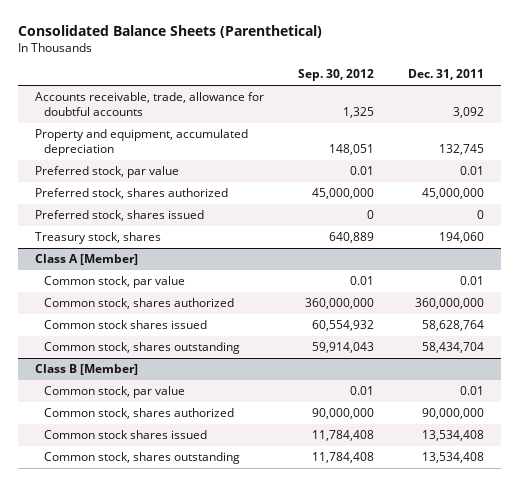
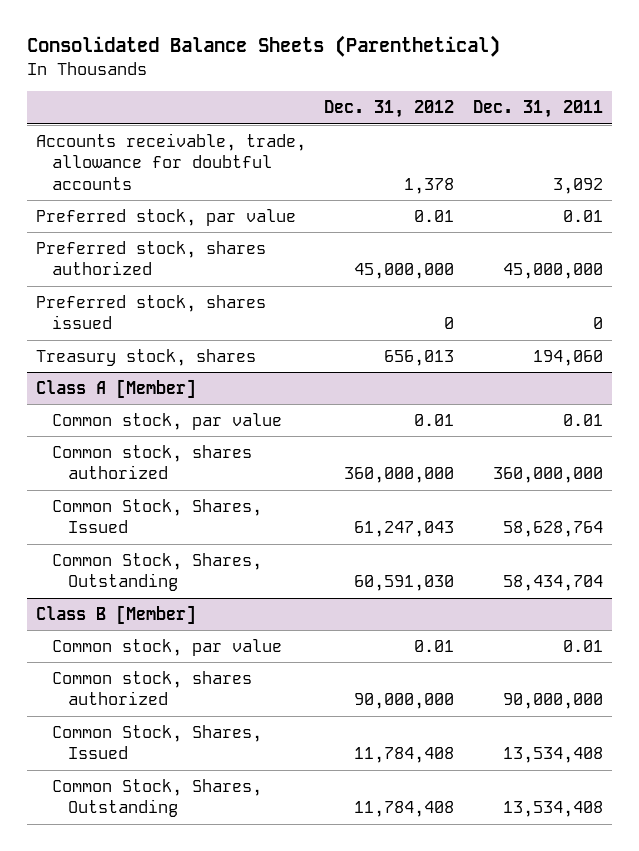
- | Sep. 30, 2012 | Dec. 31, 2011
+ | Dec. 31, 2012 | Dec. 31, 2011
- Property and equipment, accumulated depreciation | 148,051 | 132,745
@ Class A [Member]
- Common stock shares issued | 60,554,932 | 58,628,764
- Common stock, shares outstanding | 59,914,043 | 58,434,704
+ Common Stock, Shares, Issued | 61,247,043 | 58,628,764
+ Common Stock, Shares, Outstanding | 60,591,030 | 58,434,704
@ Class B [Member]
- Common stock shares issued | 11,784,408 | 13,534,408
- Common stock, shares outstanding | 11,784,408 | 13,534,408
+ Common Stock, Shares, Issued | 11,784,408 | 13,534,408
+ Common Stock, Shares, Outstanding | 11,784,408 | 13,534,408

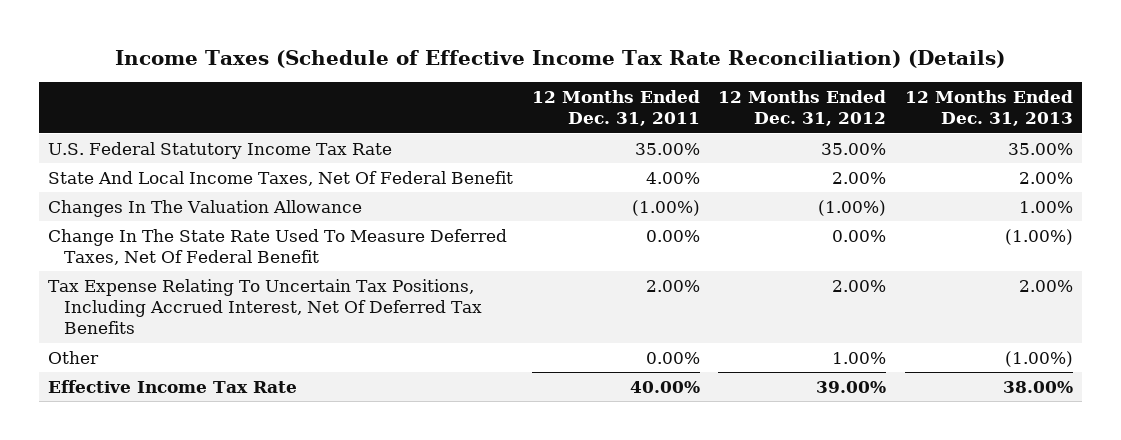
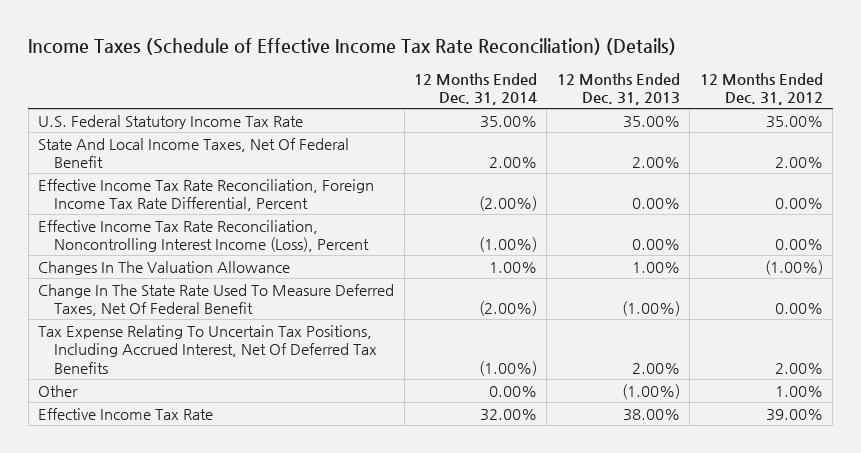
- | 12 Months Ended Dec. 31, 2011 | 12 Months Ended Dec. 31, 2012 | 12 Months Ended Dec. 31, 2013
+ | 12 Months Ended Dec. 31, 2014 | 12 Months Ended Dec. 31, 2013 | 12 Months Ended Dec. 31, 2012
+ Effective Income Tax Rate Reconciliation, Foreign Income Tax Rate Differential, Percent | (2.00%) | 0.00% | 0.00%
+ Effective Income Tax Rate Reconciliation, Noncontrolling Interest Income (Loss), Percent | (1.00%) | 0.00% | 0.00%

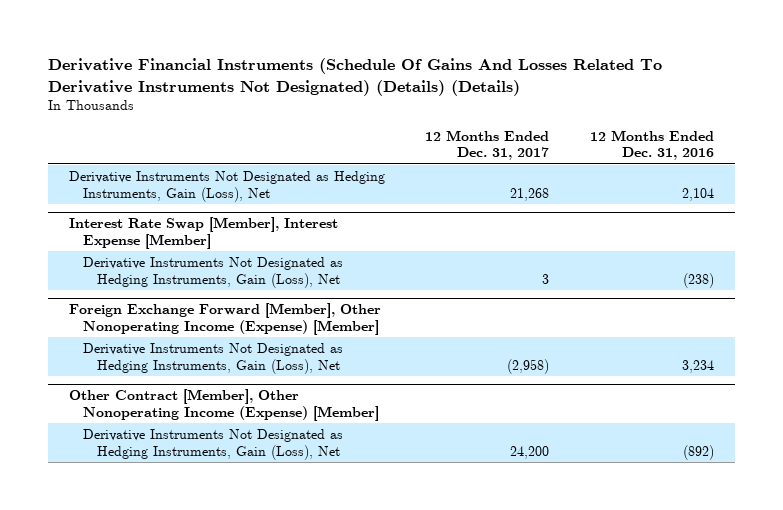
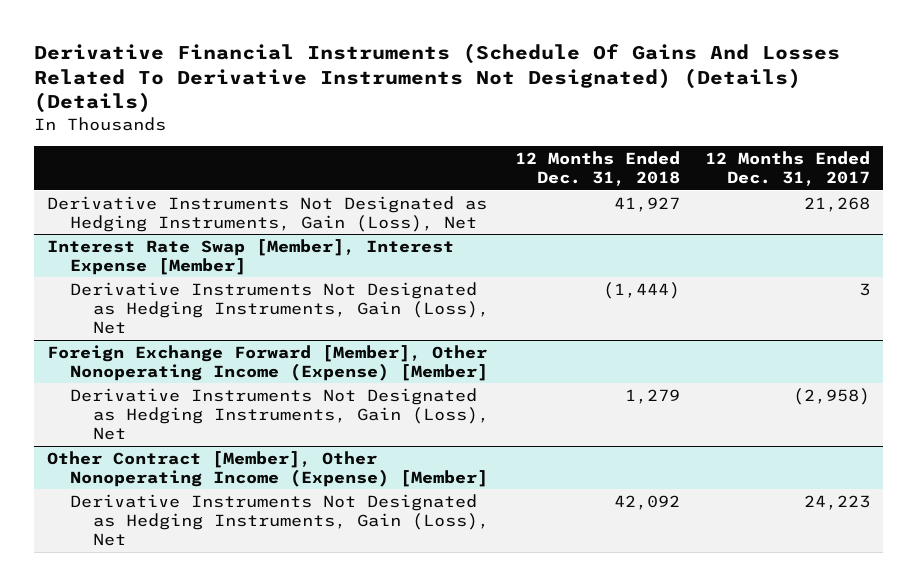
- | 12 Months Ended Dec. 31, 2017 | 12 Months Ended Dec. 31, 2016
+ | 12 Months Ended Dec. 31, 2018 | 12 Months Ended Dec. 31, 2017
@ Other Contract [Member], Other Nonoperating Income (Expense) [Member]
- Derivative Instruments Not Designated as Hedging Instruments, Gain (Loss), Net | 24,200 | (892)
+ Derivative Instruments Not Designated as Hedging Instruments, Gain (Loss), Net | 42,092 | 24,223

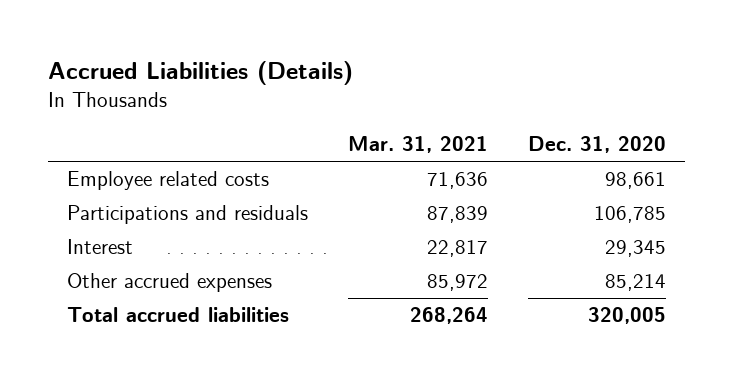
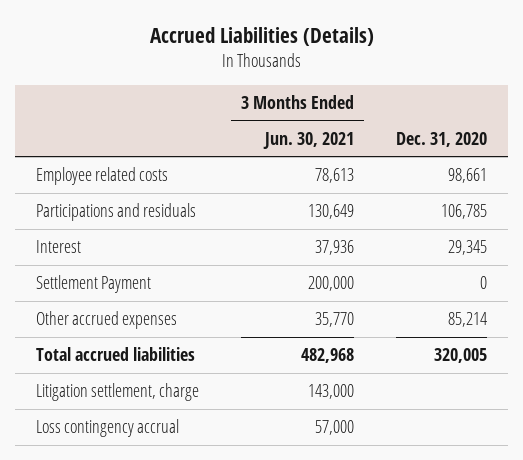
- | Mar. 31, 2021 | Dec. 31, 2020
+ | 3 Months Ended Jun. 30, 2021 | Dec. 31, 2020
+ Settlement Payment | 200,000 | 0
+ Litigation settlement, charge | 143,000 |
+ Loss contingency accrual | 57,000 |

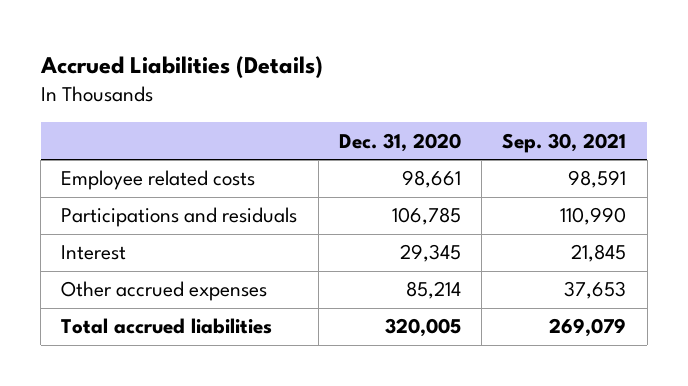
- | 3 Months Ended Jun. 30, 2021 | Dec. 31, 2020
+ | Dec. 31, 2020 | Sep. 30, 2021
- Settlement Payment | 200,000 | 0
- Litigation settlement, charge | 143,000 |
- Loss contingency accrual | 57,000 |

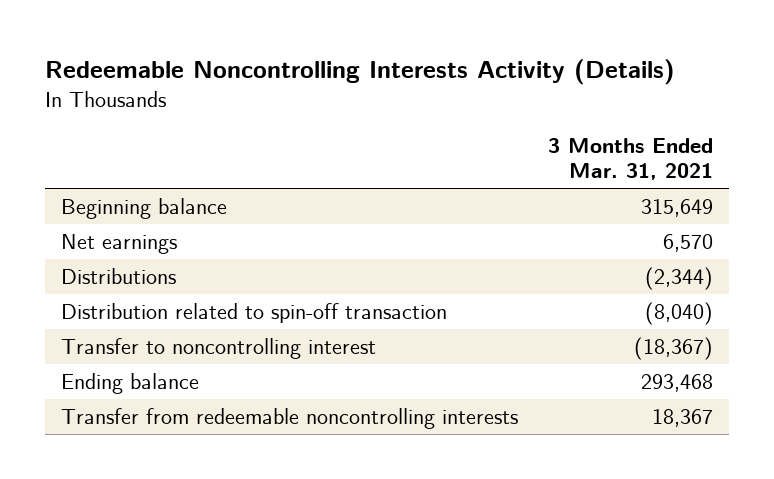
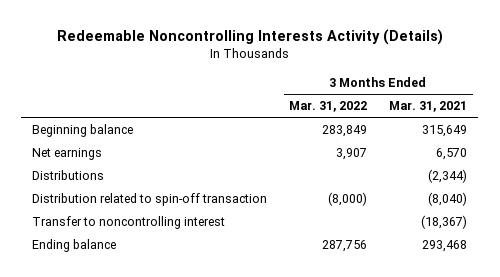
- | 3 Months Ended Mar. 31, 2021
+ | 3 Months Ended Mar. 31, 2022 | 3 Months Ended Mar. 31, 2021
- Transfer from redeemable noncontrolling interests | 18,367

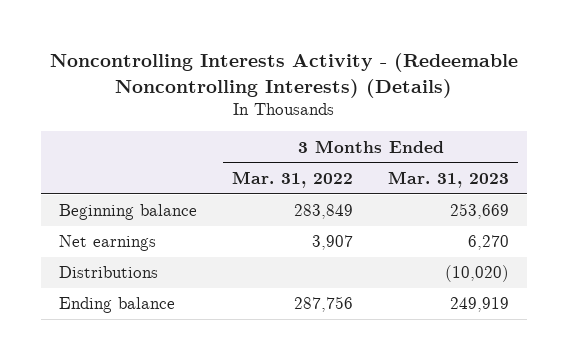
- Redeemable Noncontrolling Interests Activity (Details)
+ Noncontrolling Interests Activity - (Redeemable Noncontrolling Interests) (Details)
- | 3 Months Ended Mar. 31, 2022 | 3 Months Ended Mar. 31, 2021
+ | 3 Months Ended Mar. 31, 2022 | 3 Months Ended Mar. 31, 2023
- Distribution related to spin-off transaction | (8,000) | (8,040)
- Transfer to noncontrolling interest | | (18,367)

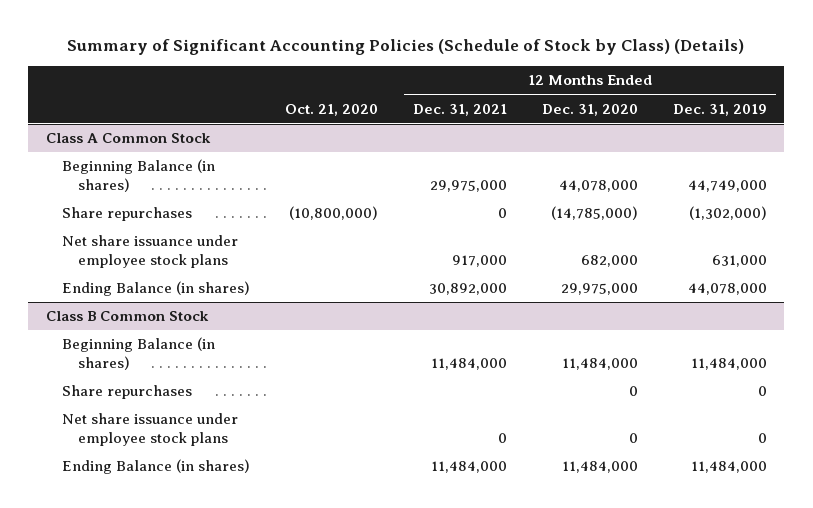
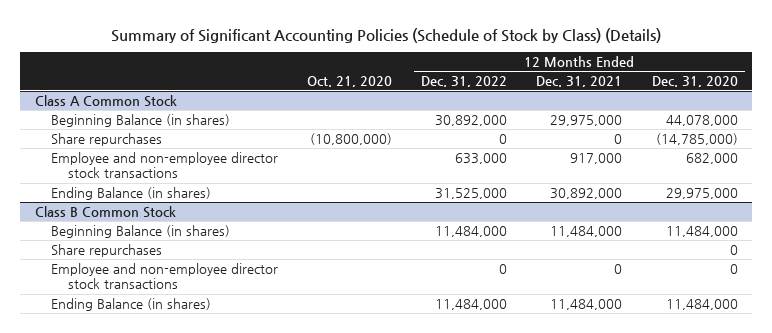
- | Oct. 21, 2020 | 12 Months Ended Dec. 31, 2021 | 12 Months Ended Dec. 31, 2020 | 12 Months Ended Dec. 31, 2019
+ | Oct. 21, 2020 | 12 Months Ended Dec. 31, 2022 | 12 Months Ended Dec. 31, 2021 | 12 Months Ended Dec. 31, 2020
@ Class A Common Stock
- Net share issuance under employee stock plans | | 917,000 | 682,000 | 631,000
+ Employee and non-employee director stock transactions | | 633,000 | 917,000 | 682,000
@ Class B Common Stock
- Net share issuance under employee stock plans | | 0 | 0 | 0
+ Employee and non-employee director stock transactions | | 0 | 0 | 0

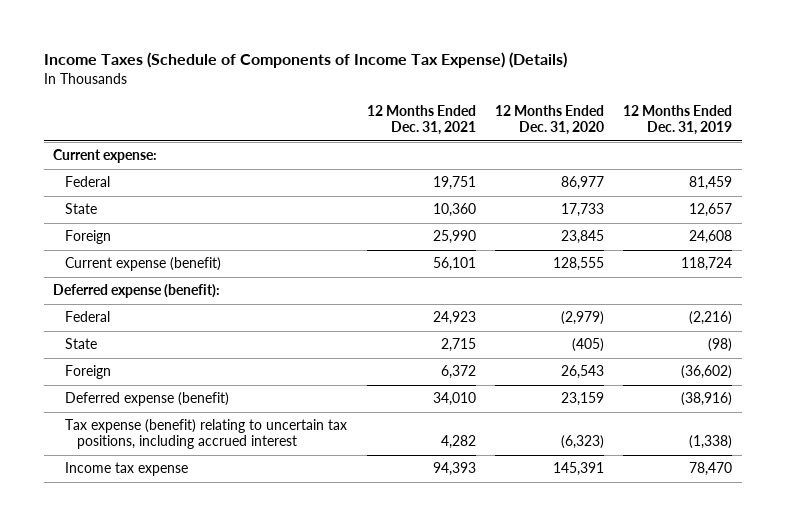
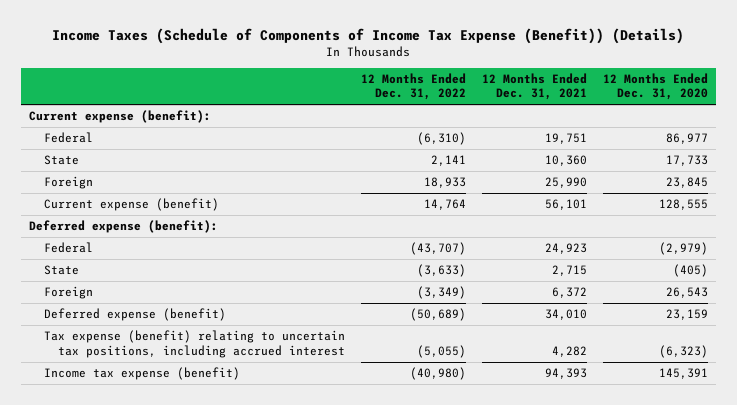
- Income Taxes (Schedule of Components of Income Tax Expense) (Details)
+ Income Taxes (Schedule of Components of Income Tax Expense (Benefit)) (Details)
- | 12 Months Ended Dec. 31, 2021 | 12 Months Ended Dec. 31, 2020 | 12 Months Ended Dec. 31, 2019
+ | 12 Months Ended Dec. 31, 2022 | 12 Months Ended Dec. 31, 2021 | 12 Months Ended Dec. 31, 2020
- Current expense:
+ Current expense (benefit):
- Income tax expense | 94,393 | 145,391 | 78,470
+ Income tax expense (benefit) | (40,980) | 94,393 | 145,391

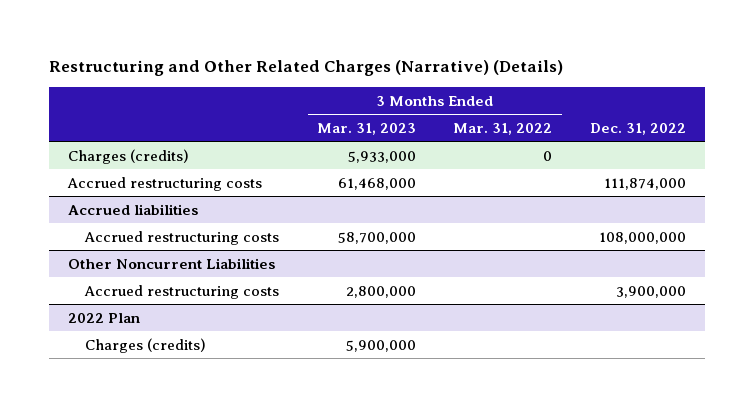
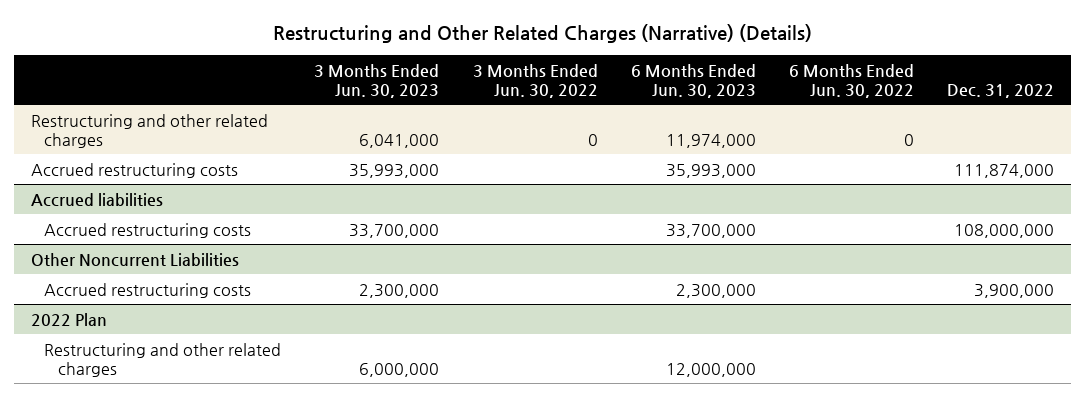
- | 3 Months Ended Mar. 31, 2023 | 3 Months Ended Mar. 31, 2022 | Dec. 31, 2022
+ | 3 Months Ended Jun. 30, 2023 | 3 Months Ended Jun. 30, 2022 | 6 Months Ended Jun. 30, 2023 | 6 Months Ended Jun. 30, 2022 | Dec. 31, 2022
- Charges (credits) | 5,933,000 | 0 |
+ Restructuring and other related charges | 6,041,000 | 0 | 11,974,000 | 0 |
@ 2022 Plan
- Charges (credits) | 5,900,000 | |
+ Restructuring and other related charges | 6,000,000 | | 12,000,000 | |

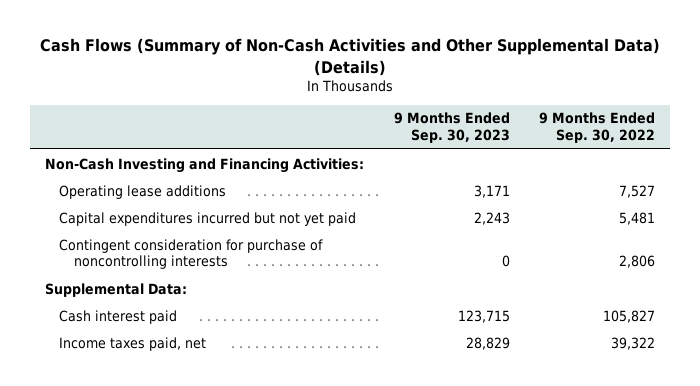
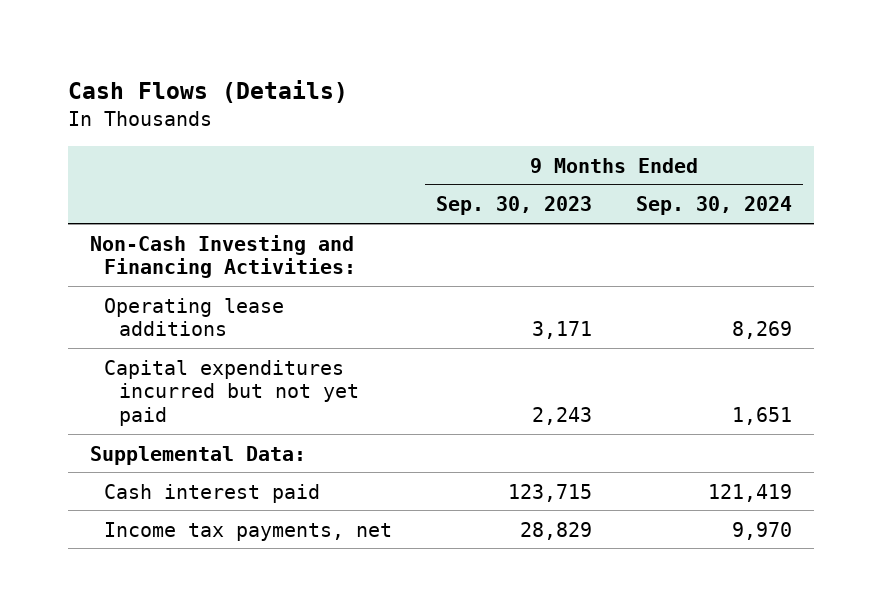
- Cash Flows (Summary of Non-Cash Activities and Other Supplemental Data) (Details)
+ Cash Flows (Details)
- | 9 Months Ended Sep. 30, 2023 | 9 Months Ended Sep. 30, 2022
+ | 9 Months Ended Sep. 30, 2023 | 9 Months Ended Sep. 30, 2024
- Contingent consideration for purchase of noncontrolling interests | 0 | 2,806
- Income taxes paid, net | 28,829 | 39,322
+ Income tax payments, net | 28,829 | 9,970

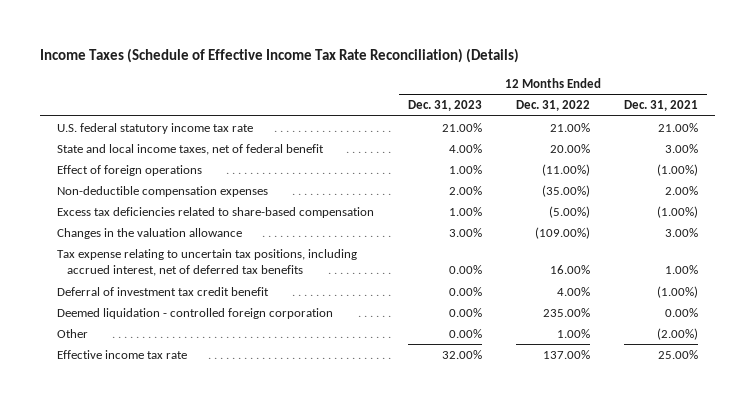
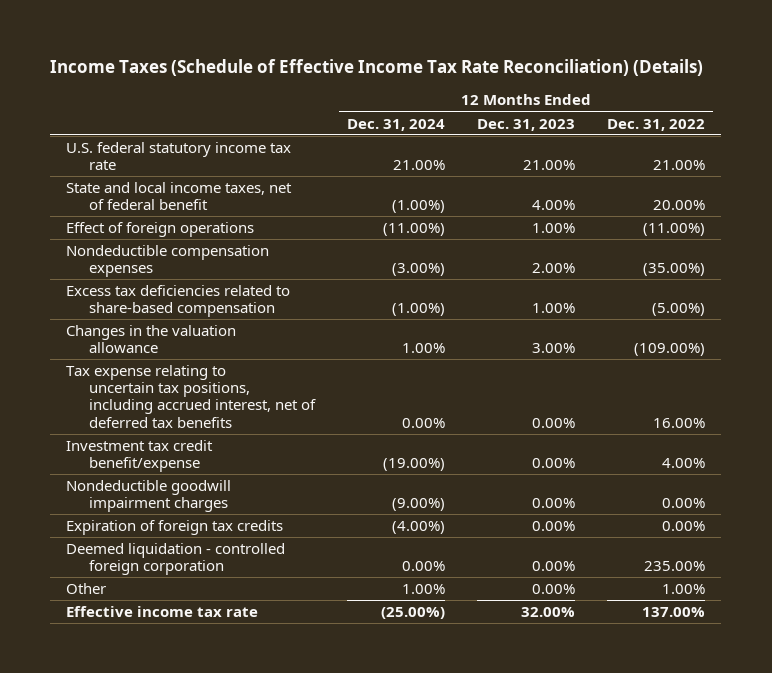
- | 12 Months Ended Dec. 31, 2023 | 12 Months Ended Dec. 31, 2022 | 12 Months Ended Dec. 31, 2021
+ | 12 Months Ended Dec. 31, 2024 | 12 Months Ended Dec. 31, 2023 | 12 Months Ended Dec. 31, 2022
- Non-deductible compensation expenses | 2.00% | (35.00%) | 2.00%
+ Nondeductible compensation expenses | (3.00%) | 2.00% | (35.00%)
- Deferral of investment tax credit benefit | 0.00% | 4.00% | (1.00%)
+ Investment tax credit benefit/expense | (19.00%) | 0.00% | 4.00%
+ Nondeductible goodwill impairment charges | (9.00%) | 0.00% | 0.00%
+ Expiration of foreign tax credits | (4.00%) | 0.00% | 0.00%

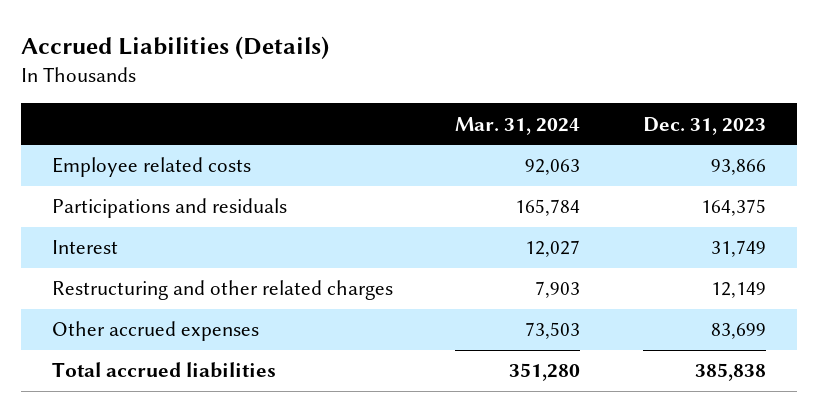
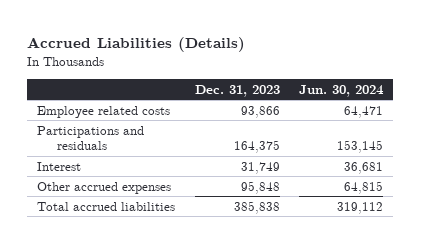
- | Mar. 31, 2024 | Dec. 31, 2023
+ | Dec. 31, 2023 | Jun. 30, 2024
- Restructuring and other related charges | 7,903 | 12,149
- Other accrued expenses | 73,503 | 83,699
+ Other accrued expenses | 95,848 | 64,815

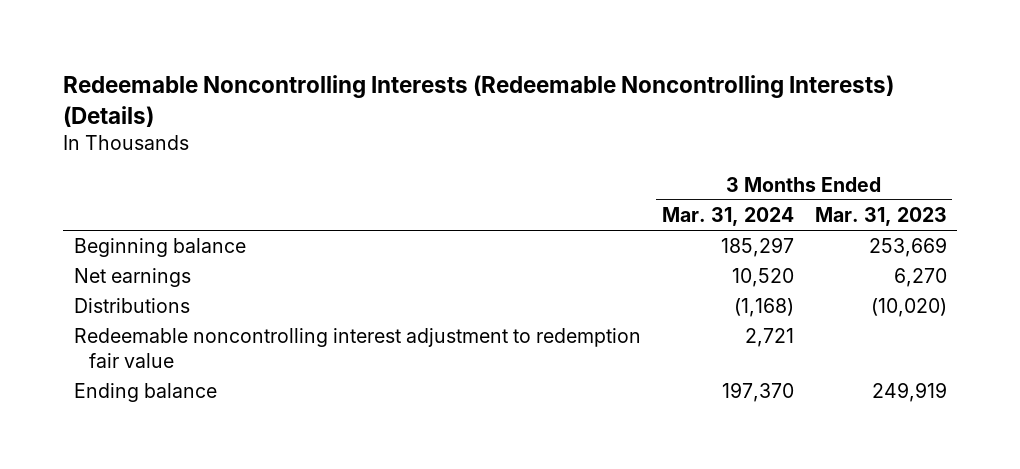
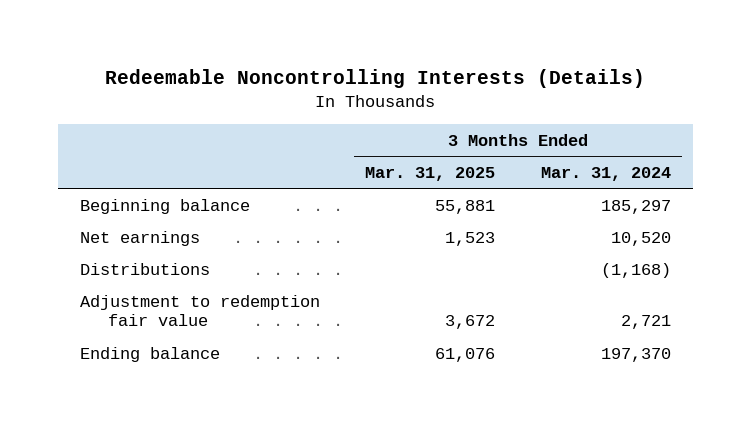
- Redeemable Noncontrolling Interests (Redeemable Noncontrolling Interests) (Details)
+ Redeemable Noncontrolling Interests (Details)
- | 3 Months Ended Mar. 31, 2024 | 3 Months Ended Mar. 31, 2023
+ | 3 Months Ended Mar. 31, 2025 | 3 Months Ended Mar. 31, 2024
- Redeemable noncontrolling interest adjustment to redemption fair value | 2,721 |
+ Adjustment to redemption fair value | 3,672 | 2,721

